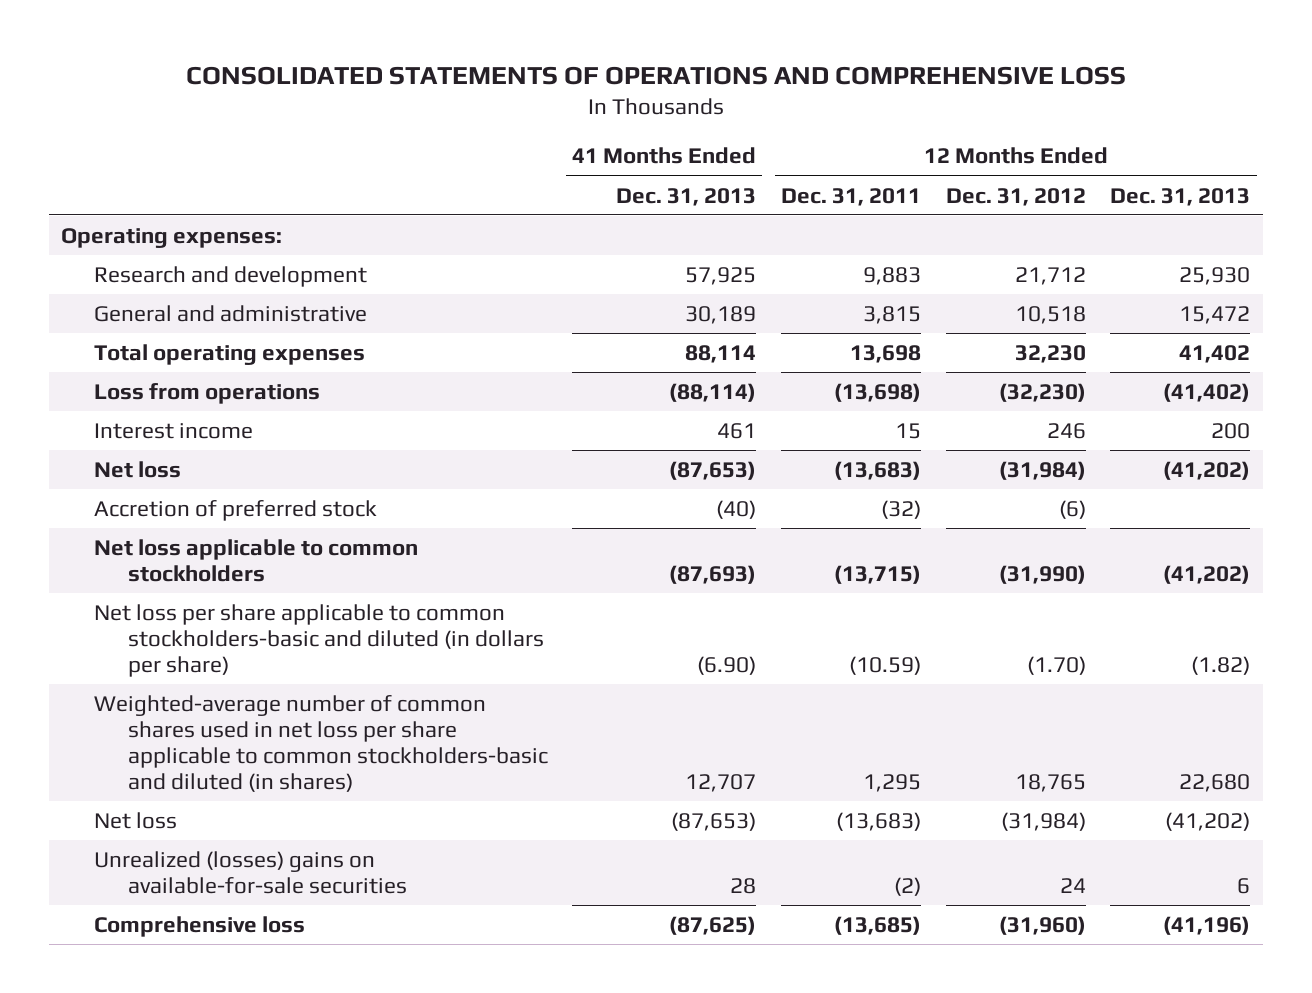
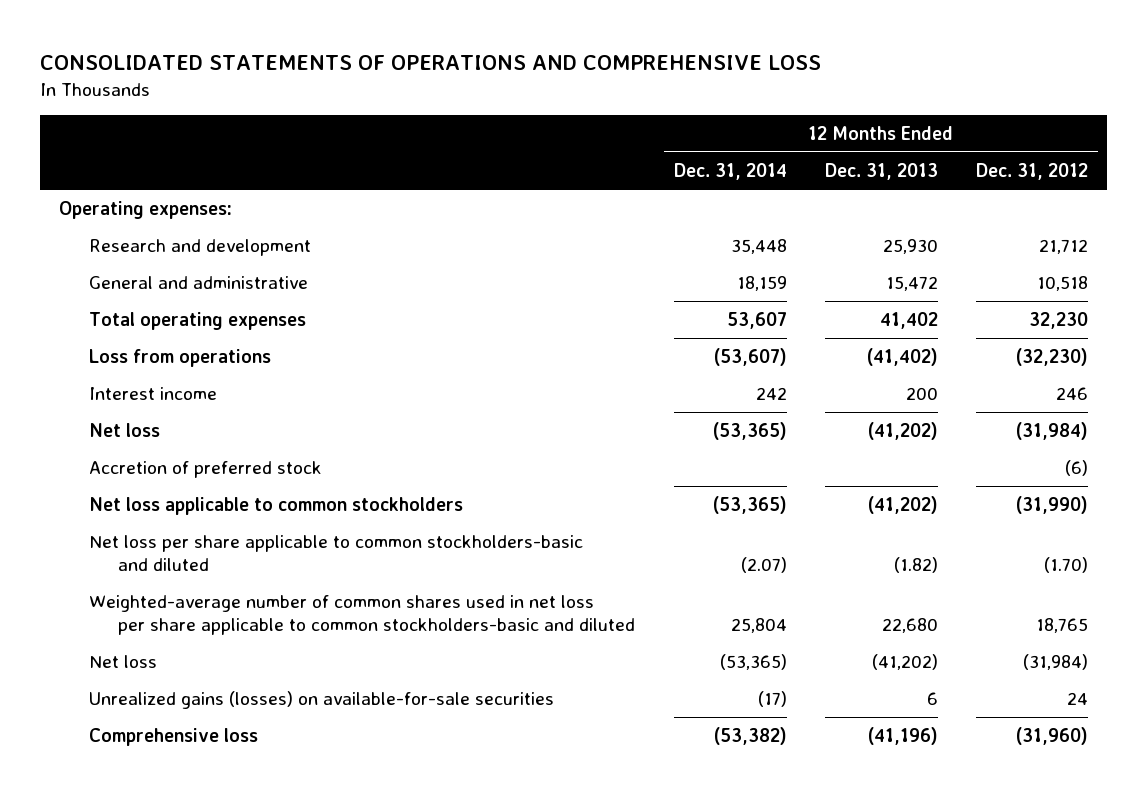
- | 41 Months Ended Dec. 31, 2013 | 12 Months Ended Dec. 31, 2011 | 12 Months Ended Dec. 31, 2012 | 12 Months Ended Dec. 31, 2013
+ | 12 Months Ended Dec. 31, 2014 | 12 Months Ended Dec. 31, 2013 | 12 Months Ended Dec. 31, 2012
- Net loss per share applicable to common stockholders-basic and diluted (in dollars per share) | (6.90) | (10.59) | (1.70) | (1.82)
- Weighted-average number of common shares used in net loss per share applicable to common stockholders-basic and diluted (in shares) | 12,707 | 1,295 | 18,765 | 22,680
+ Net loss per share applicable to common stockholders-basic and diluted | (2.07) | (1.82) | (1.70)
+ Weighted-average number of common shares used in net loss per share applicable to common stockholders-basic and diluted | 25,804 | 22,680 | 18,765
- Unrealized (losses) gains on available-for-sale securities | 28 | (2) | 24 | 6
+ Unrealized gains (losses) on available-for-sale securities | (17) | 6 | 24

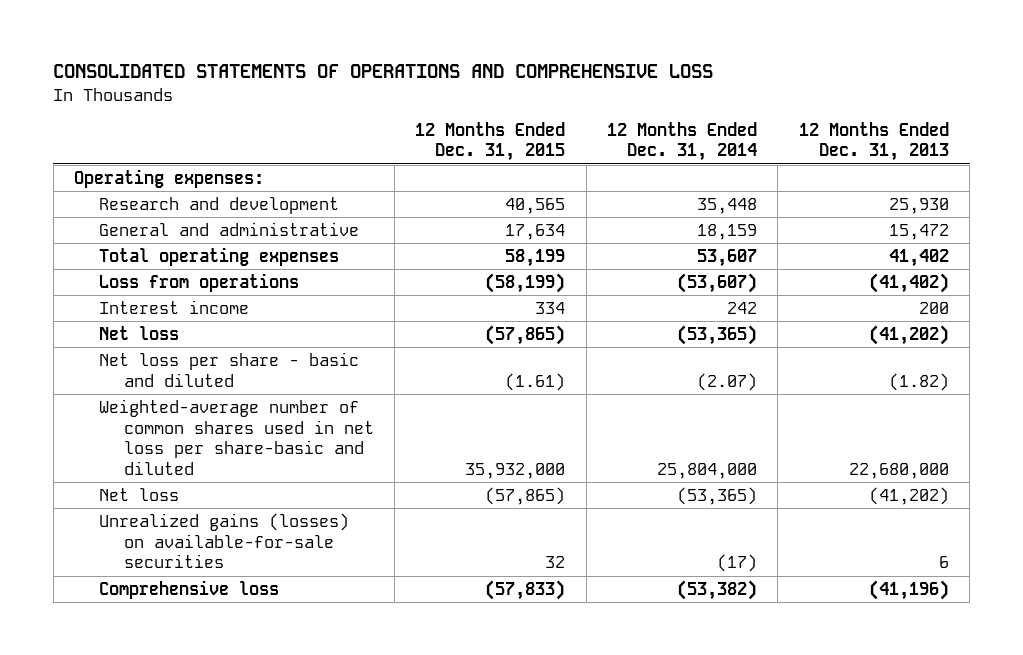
- | 12 Months Ended Dec. 31, 2014 | 12 Months Ended Dec. 31, 2013 | 12 Months Ended Dec. 31, 2012
+ | 12 Months Ended Dec. 31, 2015 | 12 Months Ended Dec. 31, 2014 | 12 Months Ended Dec. 31, 2013
- Accretion of preferred stock | | | (6)
- Net loss applicable to common stockholders | (53,365) | (41,202) | (31,990)
- Net loss per share applicable to common stockholders-basic and diluted | (2.07) | (1.82) | (1.70)
- Weighted-average number of common shares used in net loss per share applicable to common stockholders-basic and diluted | 25,804 | 22,680 | 18,765
+ Net loss per share - basic and diluted | (1.61) | (2.07) | (1.82)
+ Weighted-average number of common shares used in net loss per share-basic and diluted | 35,932,000 | 25,804,000 | 22,680,000

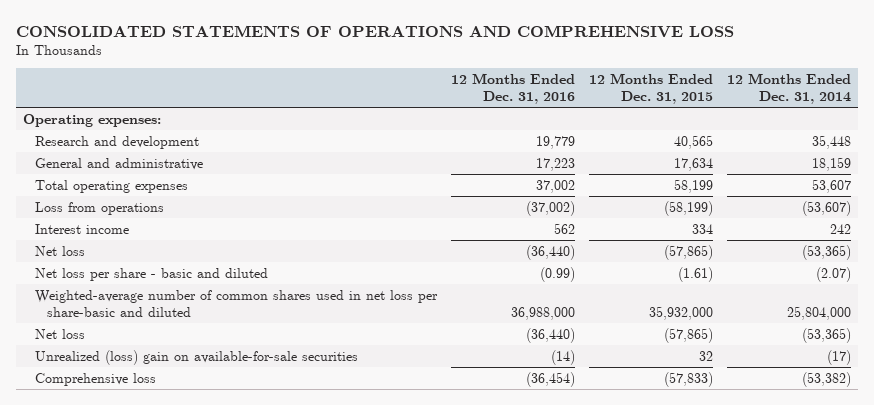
- | 12 Months Ended Dec. 31, 2015 | 12 Months Ended Dec. 31, 2014 | 12 Months Ended Dec. 31, 2013
+ | 12 Months Ended Dec. 31, 2016 | 12 Months Ended Dec. 31, 2015 | 12 Months Ended Dec. 31, 2014
- Unrealized gains (losses) on available-for-sale securities | 32 | (17) | 6
+ Unrealized (loss) gain on available-for-sale securities | (14) | 32 | (17)

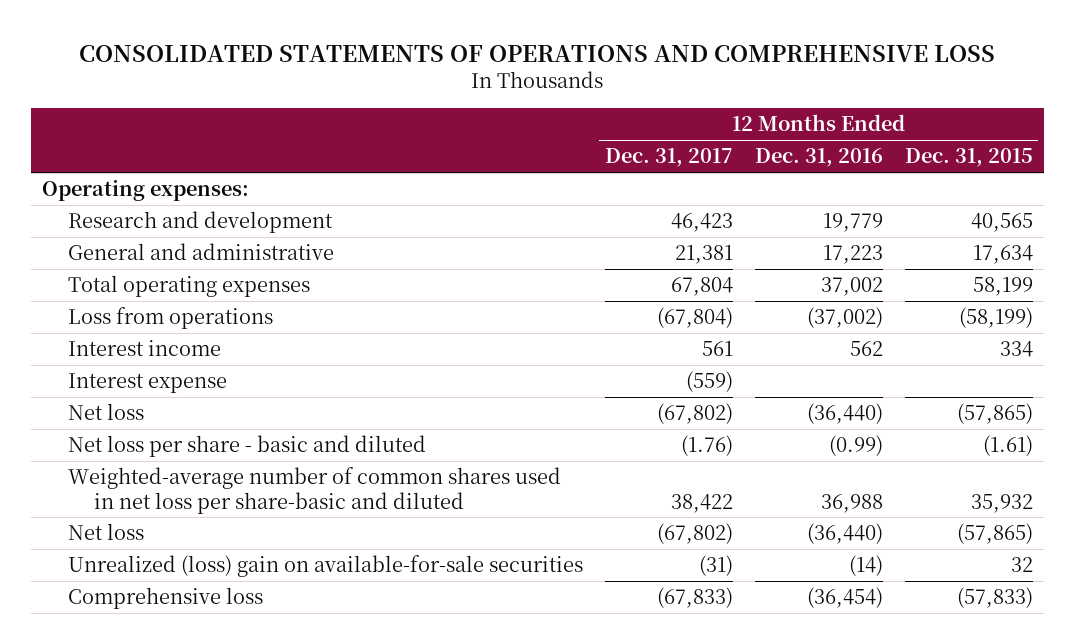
- | 12 Months Ended Dec. 31, 2016 | 12 Months Ended Dec. 31, 2015 | 12 Months Ended Dec. 31, 2014
+ | 12 Months Ended Dec. 31, 2017 | 12 Months Ended Dec. 31, 2016 | 12 Months Ended Dec. 31, 2015
+ Interest expense | (559) | |
- Weighted-average number of common shares used in net loss per share-basic and diluted | 36,988,000 | 35,932,000 | 25,804,000
+ Weighted-average number of common shares used in net loss per share-basic and diluted | 38,422 | 36,988 | 35,932

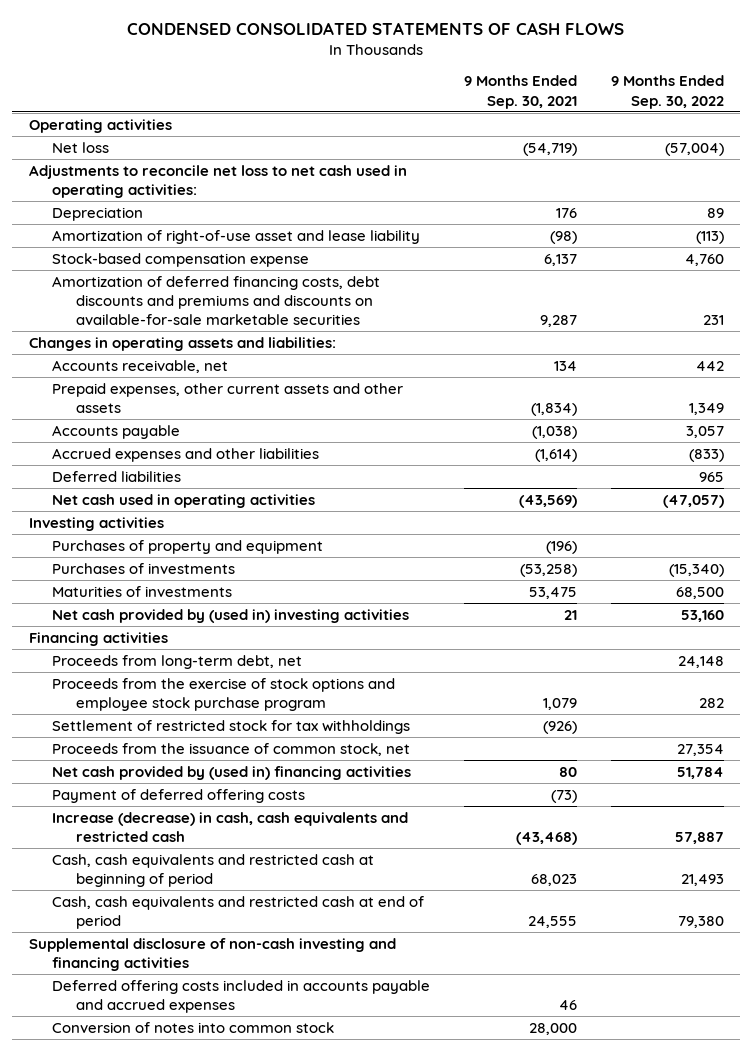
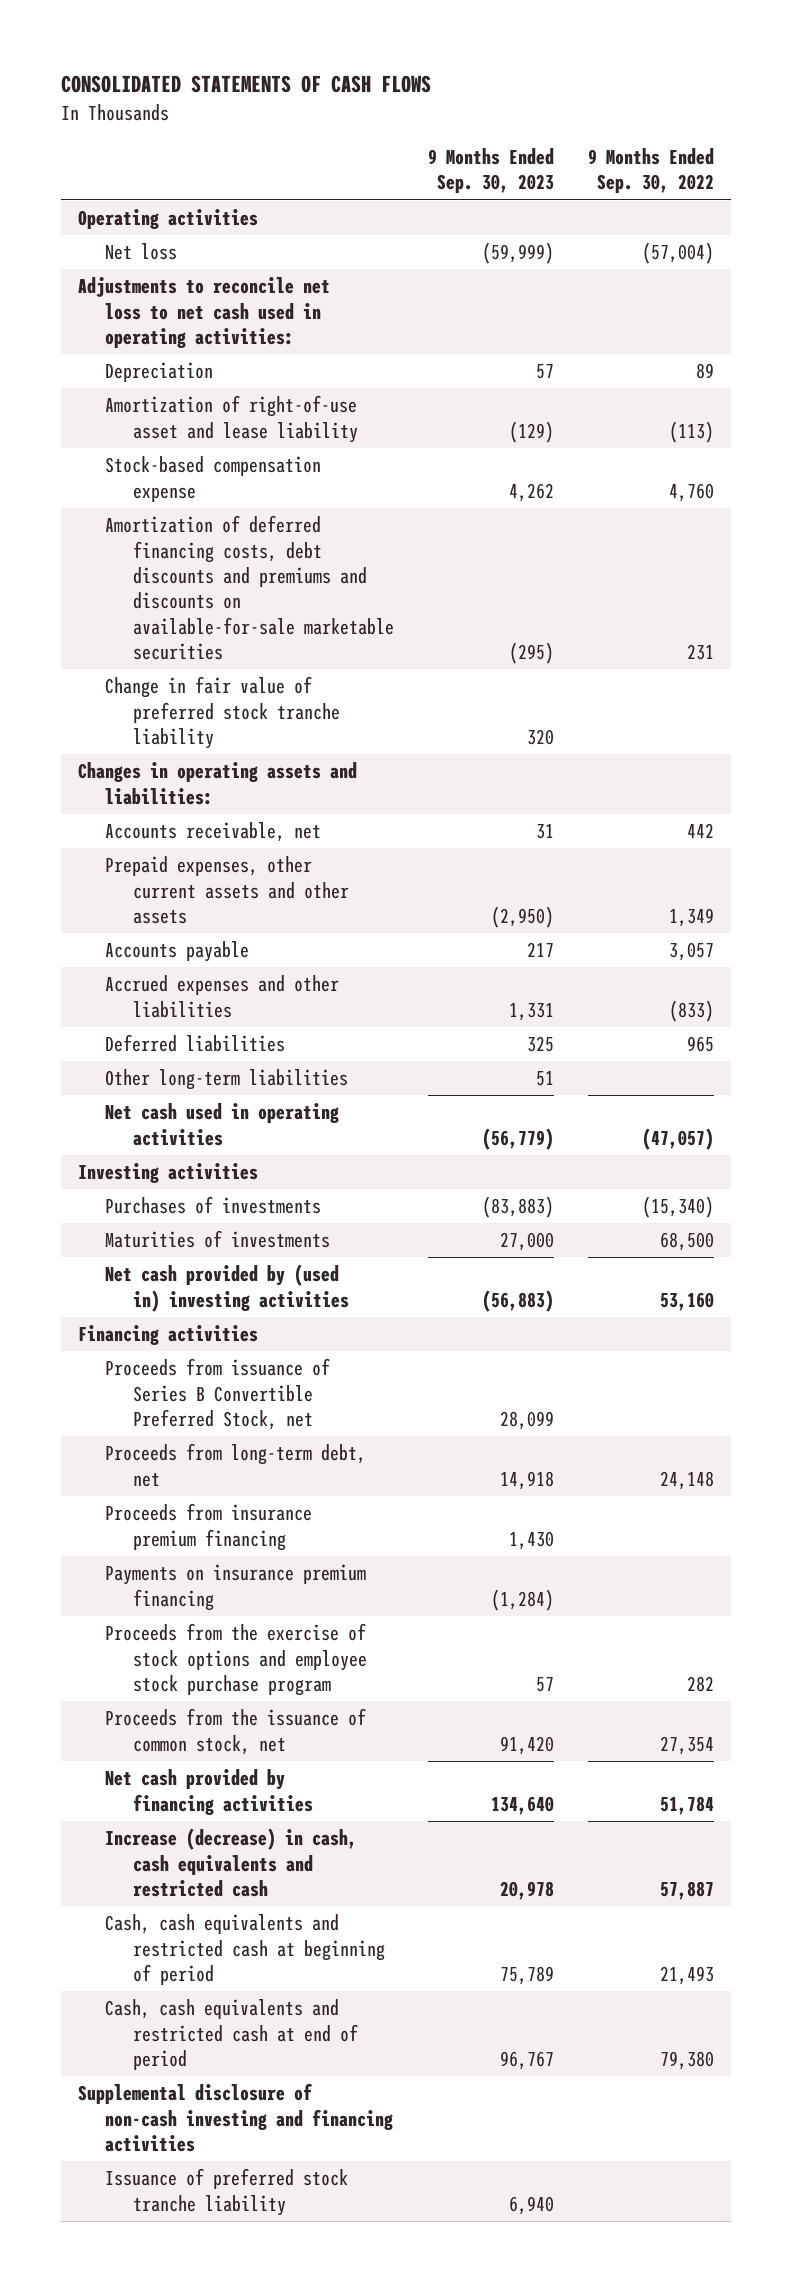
- CONDENSED CONSOLIDATED STATEMENTS OF CASH FLOWS
+ CONSOLIDATED STATEMENTS OF CASH FLOWS
- | 9 Months Ended Sep. 30, 2021 | 9 Months Ended Sep. 30, 2022
+ | 9 Months Ended Sep. 30, 2023 | 9 Months Ended Sep. 30, 2022
+ Change in fair value of preferred stock tranche liability | 320 |
+ Other long-term liabilities | 51 |
- Purchases of property and equipment | (196) |
+ Proceeds from issuance of Series B Convertible Preferred Stock, net | 28,099 |
+ Proceeds from insurance premium financing | 1,430 |
+ Payments on insurance premium financing | (1,284) |
- Settlement of restricted stock for tax withholdings | (926) |
- Net cash provided by (used in) financing activities | 80 | 51,784
- Payment of deferred offering costs | (73) |
+ Net cash provided by financing activities | 134,640 | 51,784
- Deferred offering costs included in accounts payable and accrued expenses | 46 |
- Conversion of notes into common stock | 28,000 |
+ Issuance of preferred stock tranche liability | 6,940 |

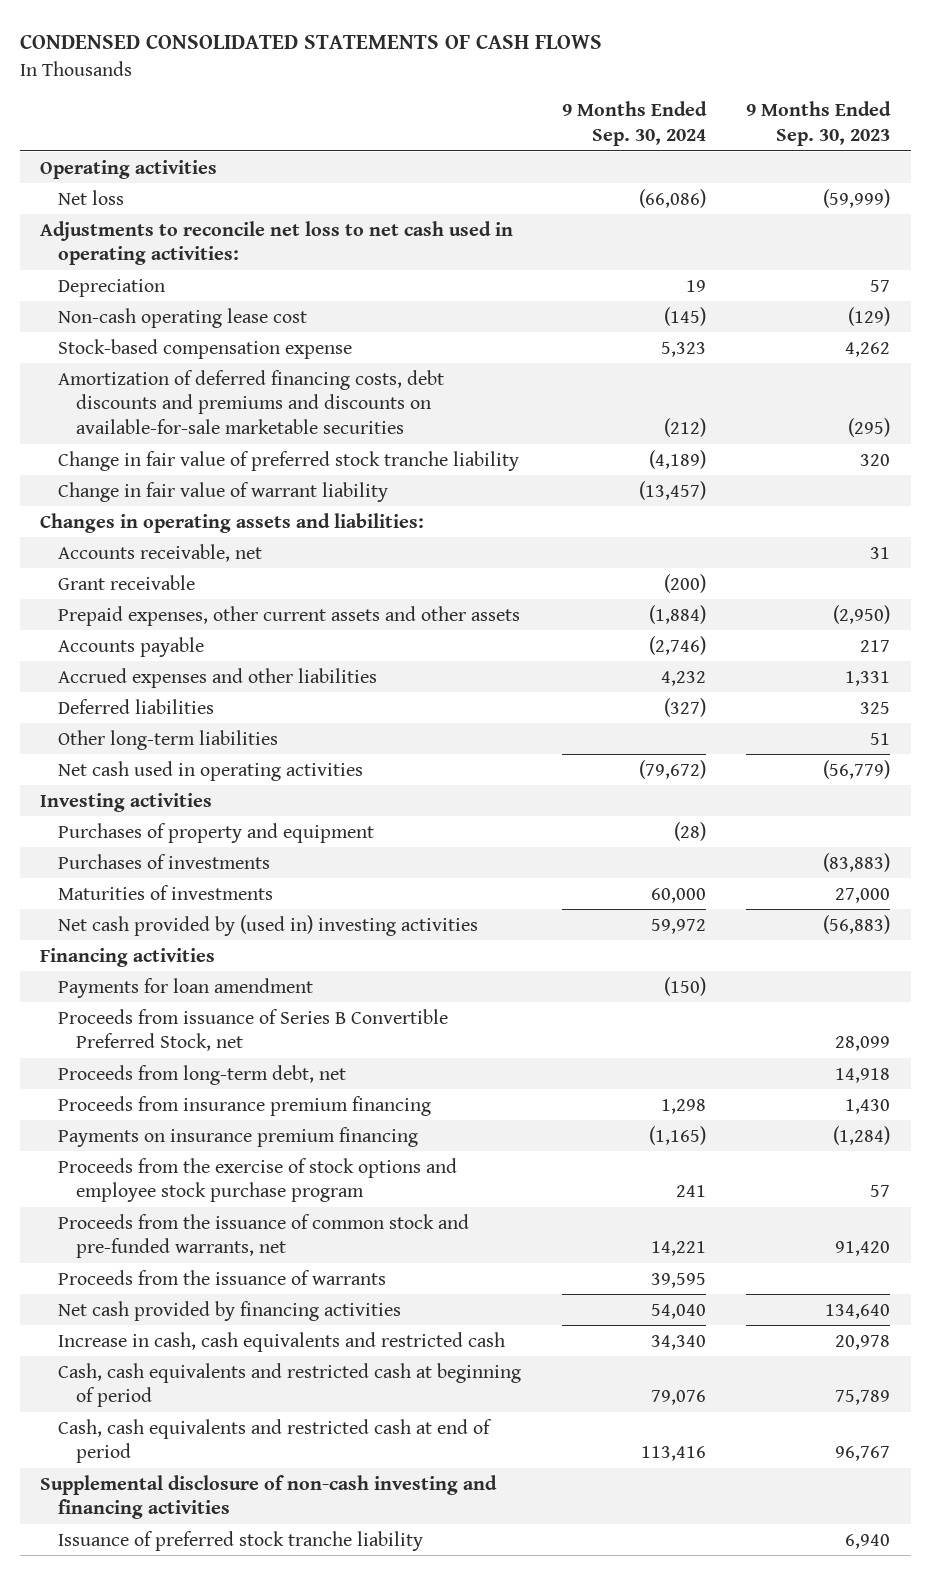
- CONSOLIDATED STATEMENTS OF CASH FLOWS
+ CONDENSED CONSOLIDATED STATEMENTS OF CASH FLOWS
- | 9 Months Ended Sep. 30, 2023 | 9 Months Ended Sep. 30, 2022
+ | 9 Months Ended Sep. 30, 2024 | 9 Months Ended Sep. 30, 2023
- Amortization of right-of-use asset and lease liability | (129) | (113)
+ Non-cash operating lease cost | (145) | (129)
+ Change in fair value of warrant liability | (13,457) |
+ Grant receivable | (200) |
+ Purchases of property and equipment | (28) |
+ Payments for loan amendment | (150) |
- Proceeds from the issuance of common stock, net | 91,420 | 27,354
+ Proceeds from the issuance of common stock and pre-funded warrants, net | 14,221 | 91,420
+ Proceeds from the issuance of warrants | 39,595 |
- Increase (decrease) in cash, cash equivalents and restricted cash | 20,978 | 57,887
+ Increase in cash, cash equivalents and restricted cash | 34,340 | 20,978

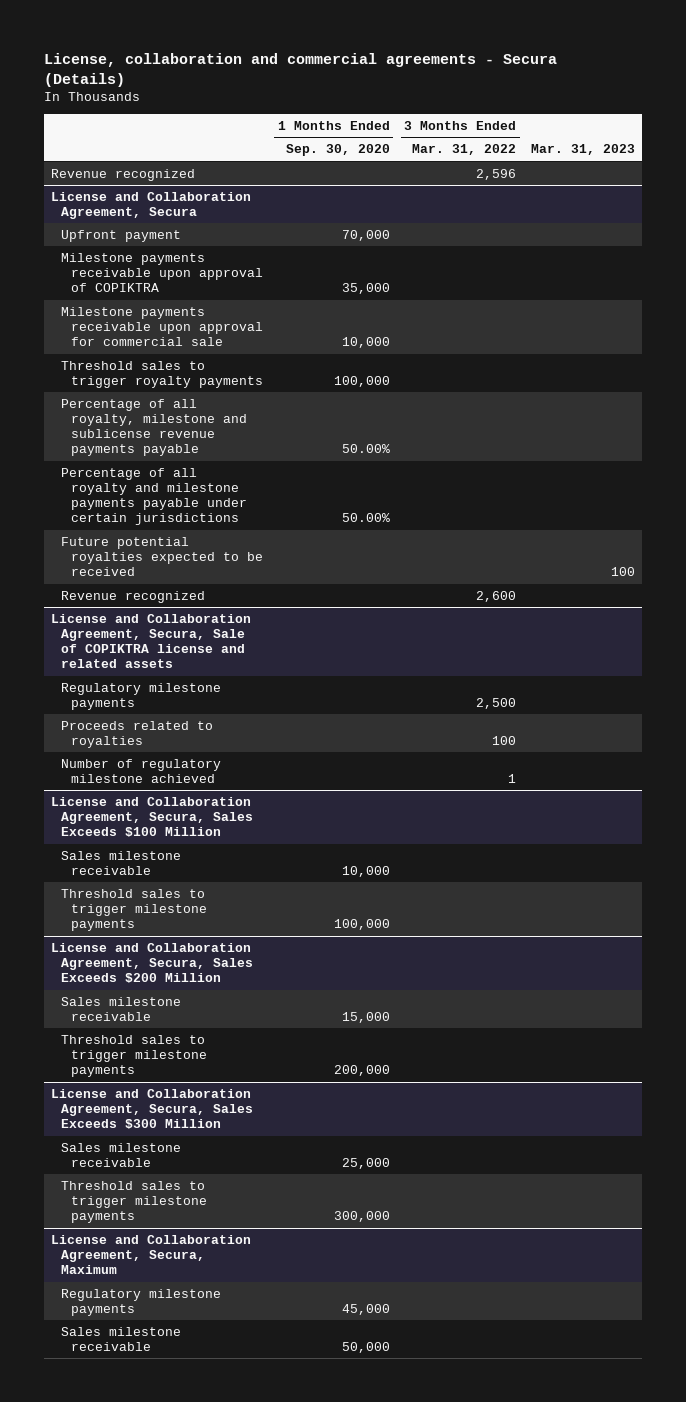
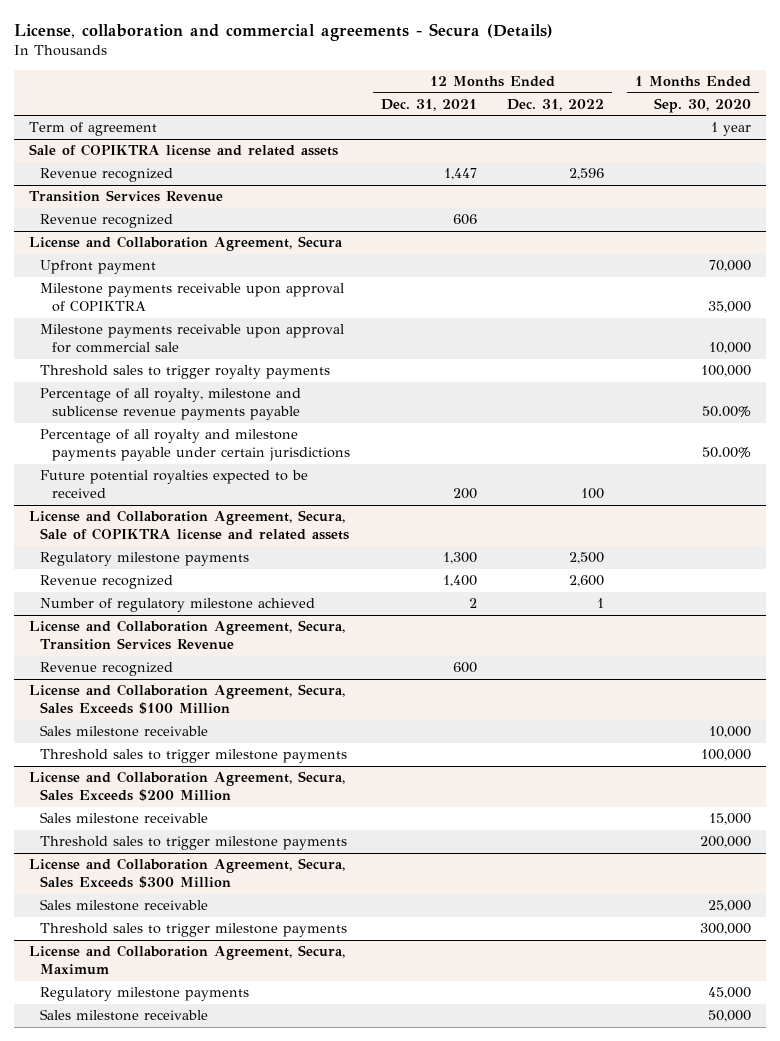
- | 1 Months Ended Sep. 30, 2020 | 3 Months Ended Mar. 31, 2022 | Mar. 31, 2023
+ | 12 Months Ended Dec. 31, 2021 | 12 Months Ended Dec. 31, 2022 | 1 Months Ended Sep. 30, 2020
+ Term of agreement | | | 1 year
+ Sale of COPIKTRA license and related assets
+ Transition Services Revenue
+ Revenue recognized | 606 | |
@ License and Collaboration Agreement, Secura
- Revenue recognized | | 2,600 |
@ License and Collaboration Agreement, Secura, Sale of COPIKTRA license and related assets
- Proceeds related to royalties | | 100 |
+ Revenue recognized | 1,400 | 2,600 |
+ License and Collaboration Agreement, Secura, Transition Services Revenue
+ Revenue recognized | 600 | |

